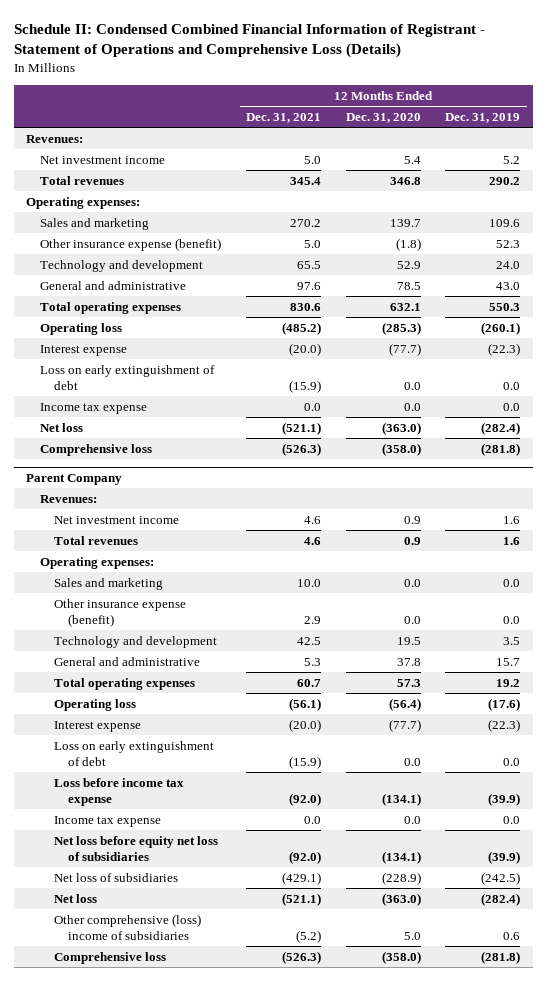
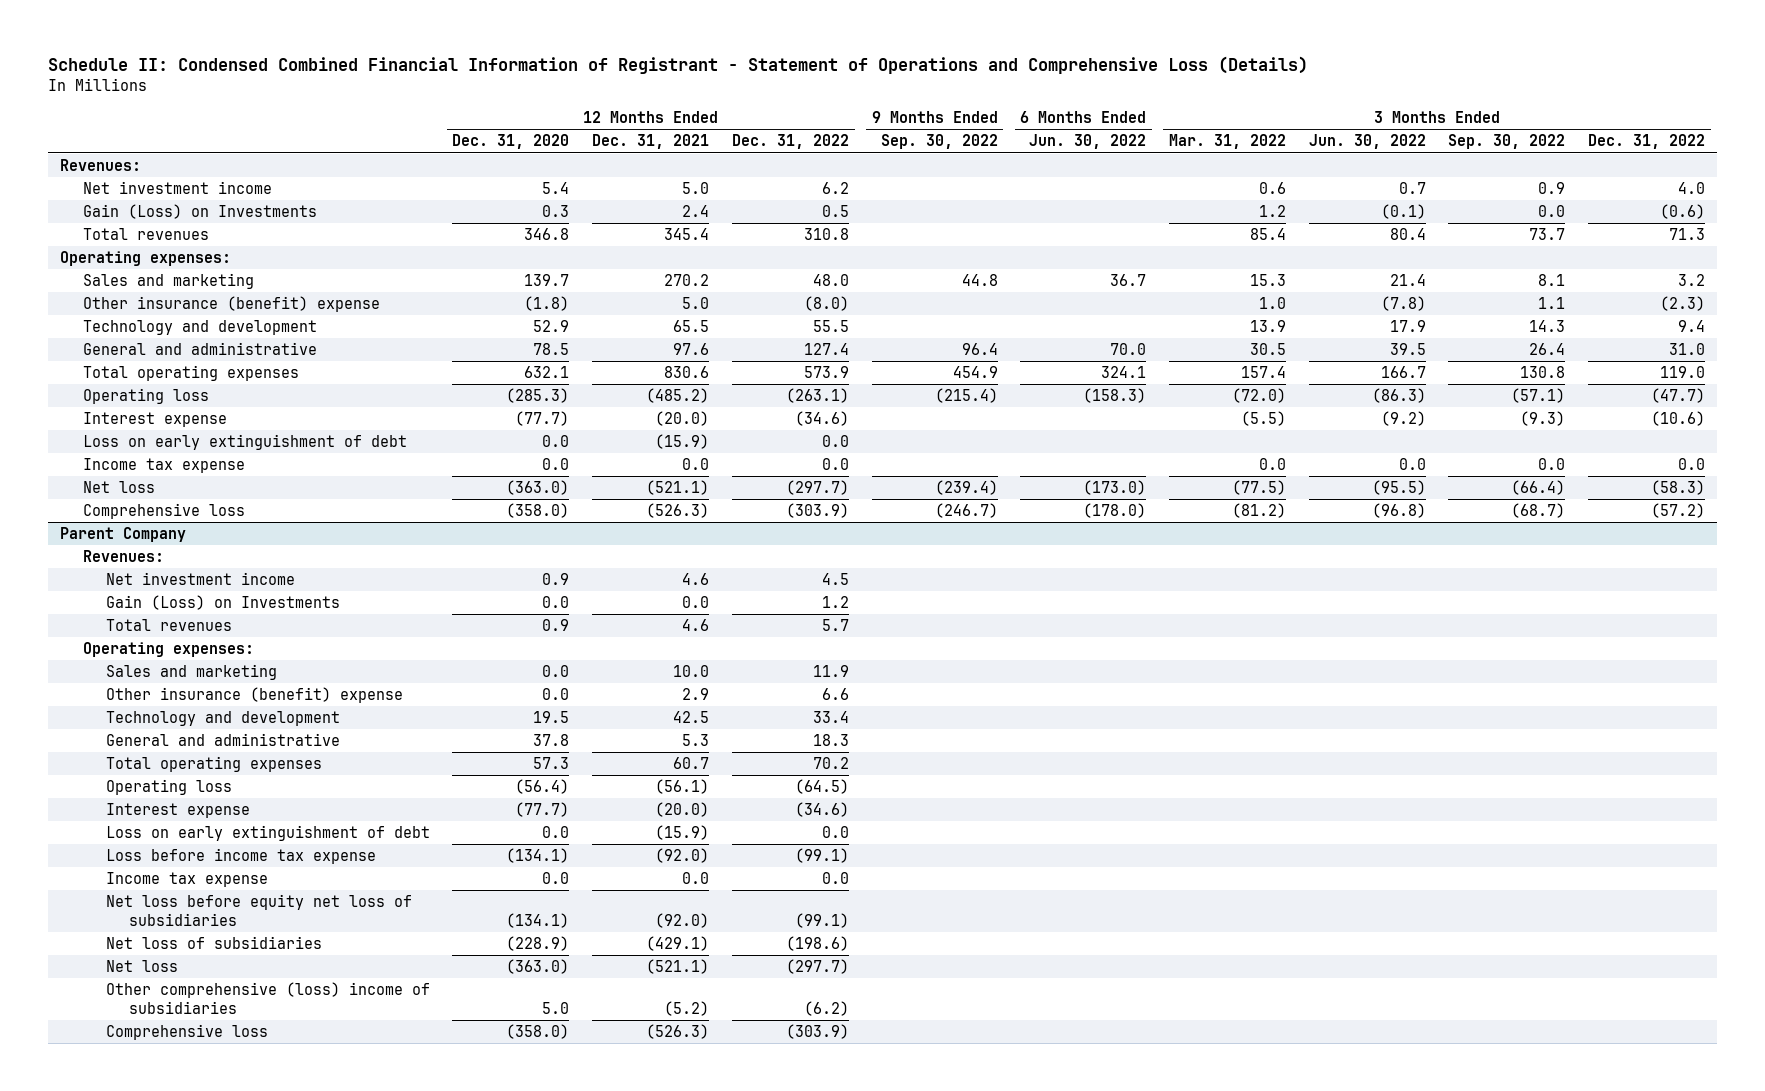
- | 12 Months Ended Dec. 31, 2021 | 12 Months Ended Dec. 31, 2020 | 12 Months Ended Dec. 31, 2019
+ | 12 Months Ended Dec. 31, 2020 | 12 Months Ended Dec. 31, 2021 | 12 Months Ended Dec. 31, 2022 | 9 Months Ended Sep. 30, 2022 | 6 Months Ended Jun. 30, 2022 | 3 Months Ended Mar. 31, 2022 | 3 Months Ended Jun. 30, 2022 | 3 Months Ended Sep. 30, 2022 | 3 Months Ended Dec. 31, 2022
+ Gain (Loss) on Investments | 0.3 | 2.4 | 0.5 | | | 1.2 | (0.1) | 0.0 | (0.6)
- Other insurance expense (benefit) | 5.0 | (1.8) | 52.3
+ Other insurance (benefit) expense | (1.8) | 5.0 | (8.0) | | | 1.0 | (7.8) | 1.1 | (2.3)
@ Parent Company
+ Gain (Loss) on Investments | 0.0 | 0.0 | 1.2 | | | | | |
- Other insurance expense (benefit) | 2.9 | 0.0 | 0.0
+ Other insurance (benefit) expense | 0.0 | 2.9 | 6.6 | | | | | |

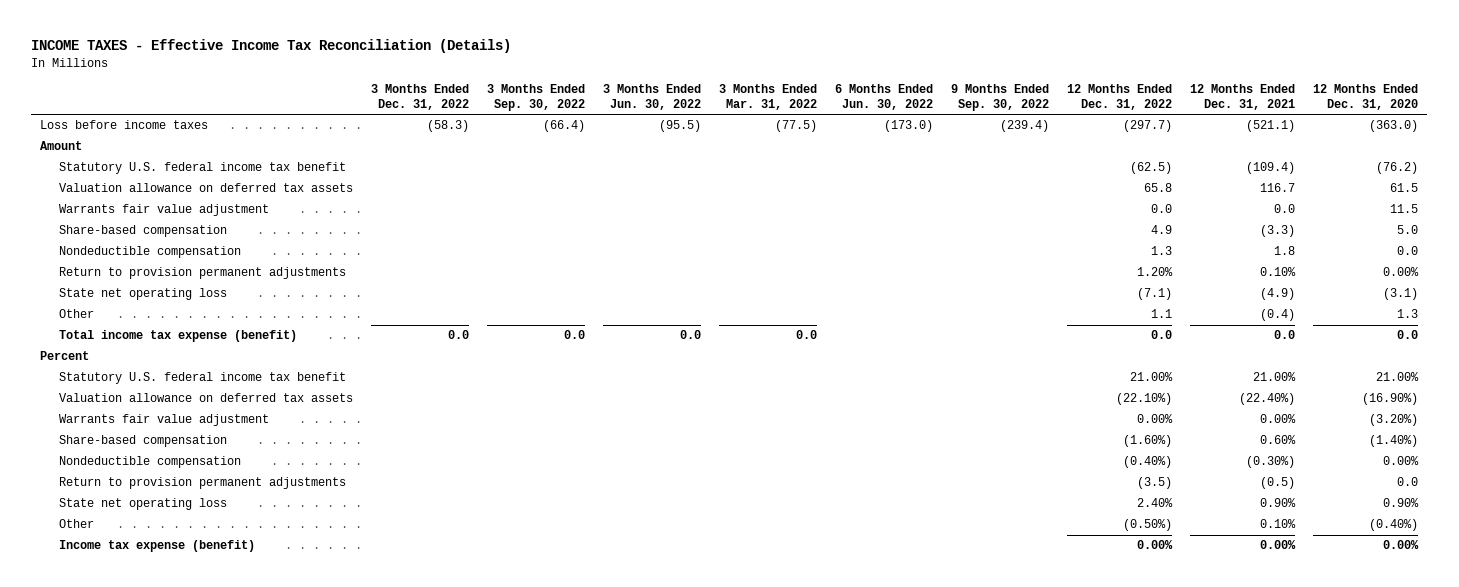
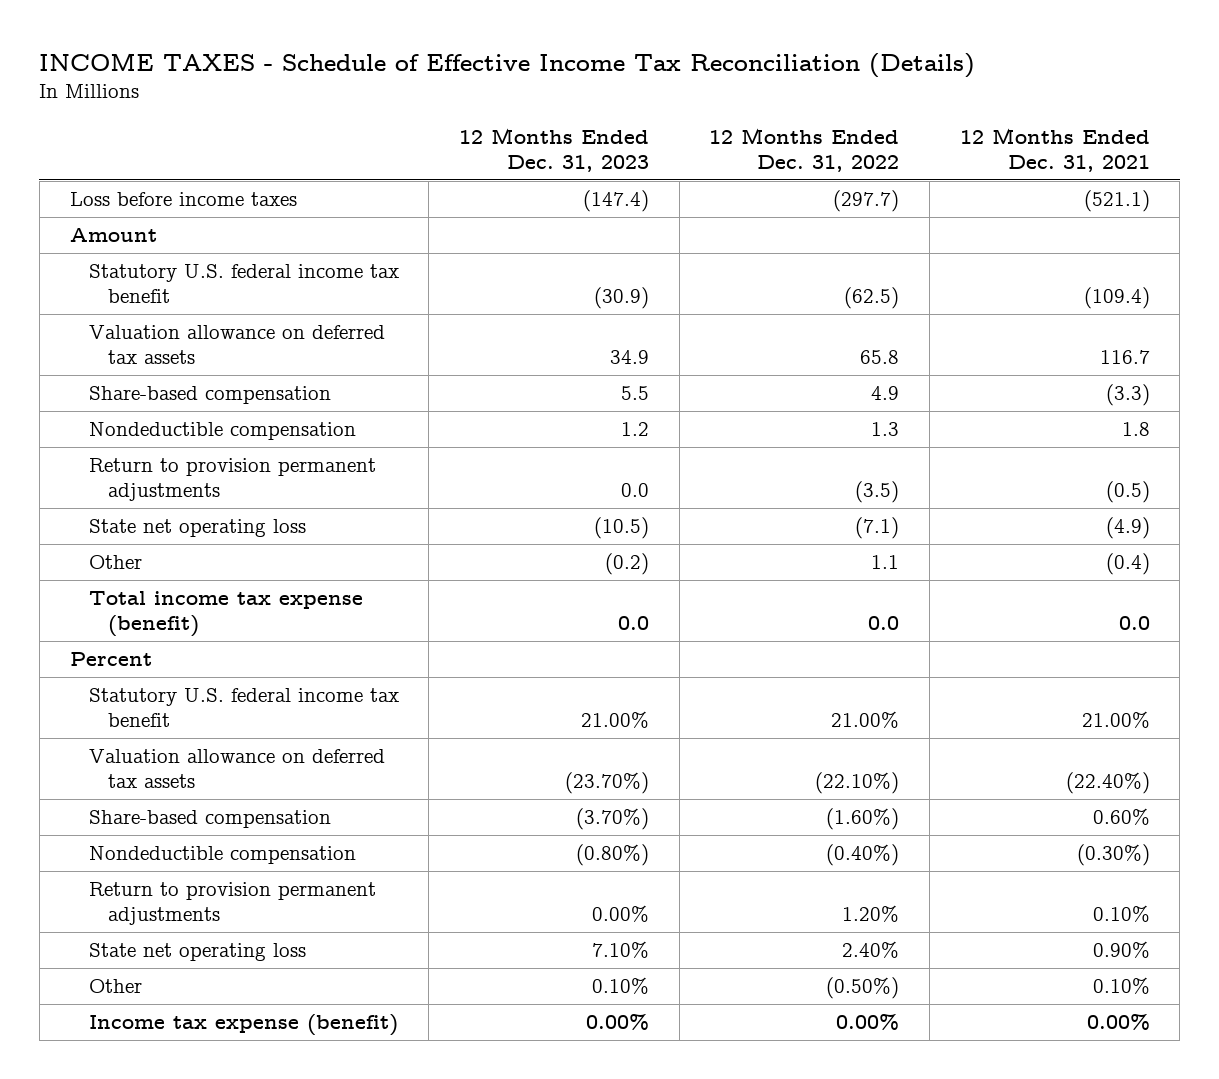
- INCOME TAXES - Effective Income Tax Reconciliation (Details)
+ INCOME TAXES - Schedule of Effective Income Tax Reconciliation (Details)
- | 3 Months Ended Dec. 31, 2022 | 3 Months Ended Sep. 30, 2022 | 3 Months Ended Jun. 30, 2022 | 3 Months Ended Mar. 31, 2022 | 6 Months Ended Jun. 30, 2022 | 9 Months Ended Sep. 30, 2022 | 12 Months Ended Dec. 31, 2022 | 12 Months Ended Dec. 31, 2021 | 12 Months Ended Dec. 31, 2020
+ | 12 Months Ended Dec. 31, 2023 | 12 Months Ended Dec. 31, 2022 | 12 Months Ended Dec. 31, 2021
- Warrants fair value adjustment | | | | | | | 0.0 | 0.0 | 11.5
moved up: Return to provision permanent adjustments | 0.0 | (3.5) | (0.5)
- Warrants fair value adjustment | | | | | | | 0.00% | 0.00% | (3.20%)
moved down: Return to provision permanent adjustments | 0.00% | 1.20% | 0.10%

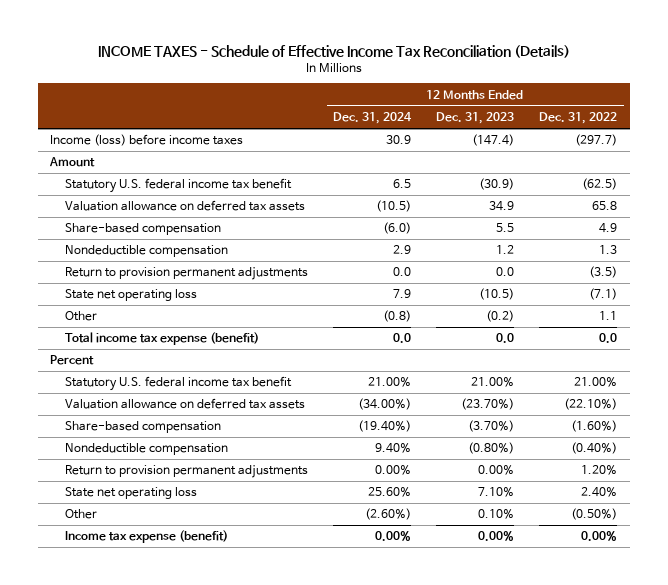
- | 12 Months Ended Dec. 31, 2023 | 12 Months Ended Dec. 31, 2022 | 12 Months Ended Dec. 31, 2021
+ | 12 Months Ended Dec. 31, 2024 | 12 Months Ended Dec. 31, 2023 | 12 Months Ended Dec. 31, 2022
- Loss before income taxes | (147.4) | (297.7) | (521.1)
+ Income (loss) before income taxes | 30.9 | (147.4) | (297.7)

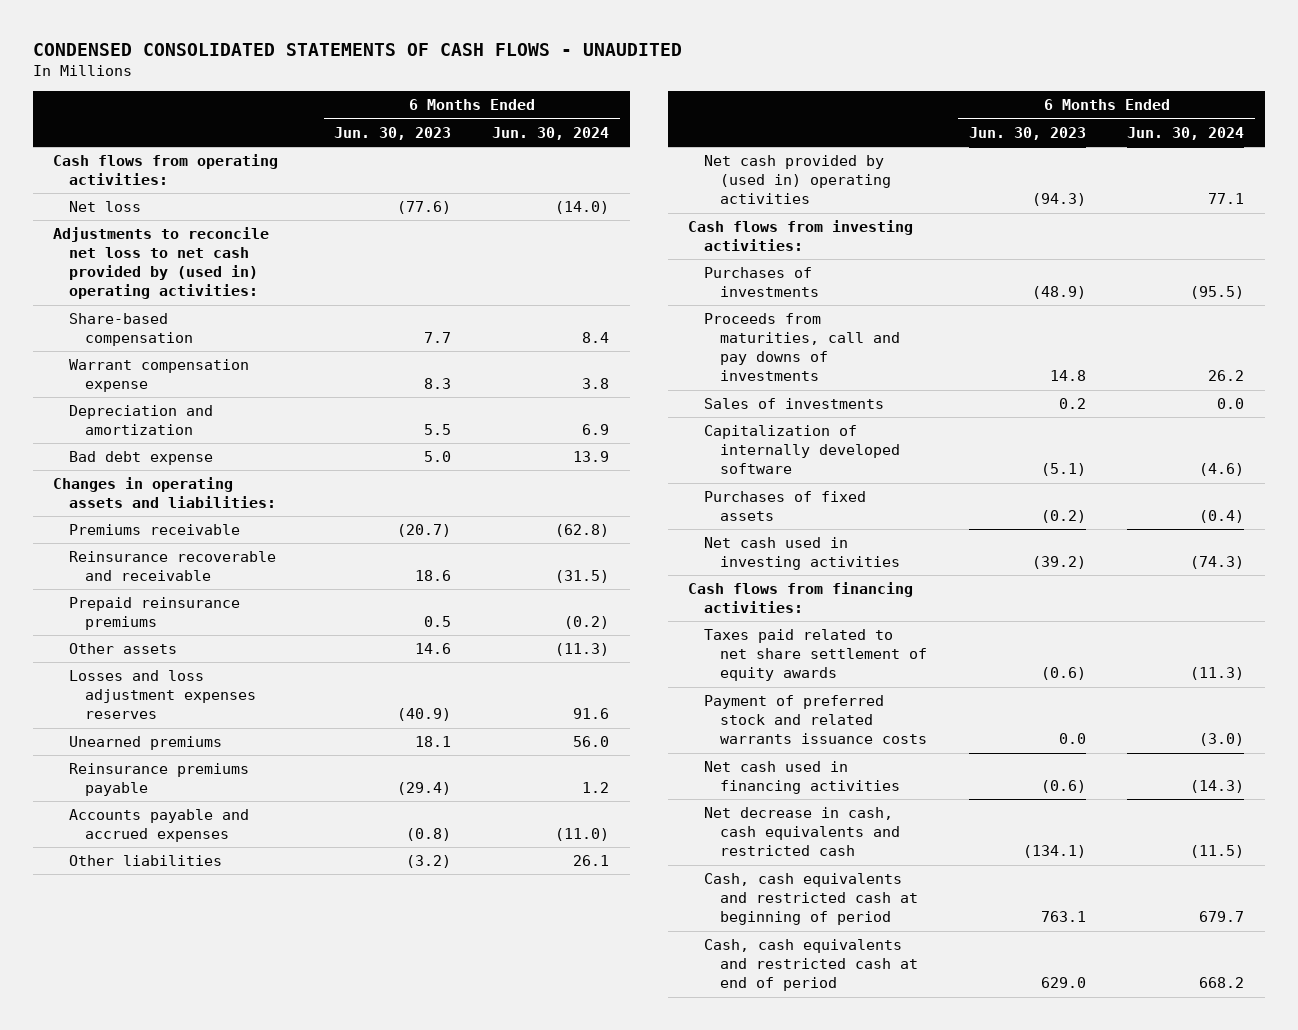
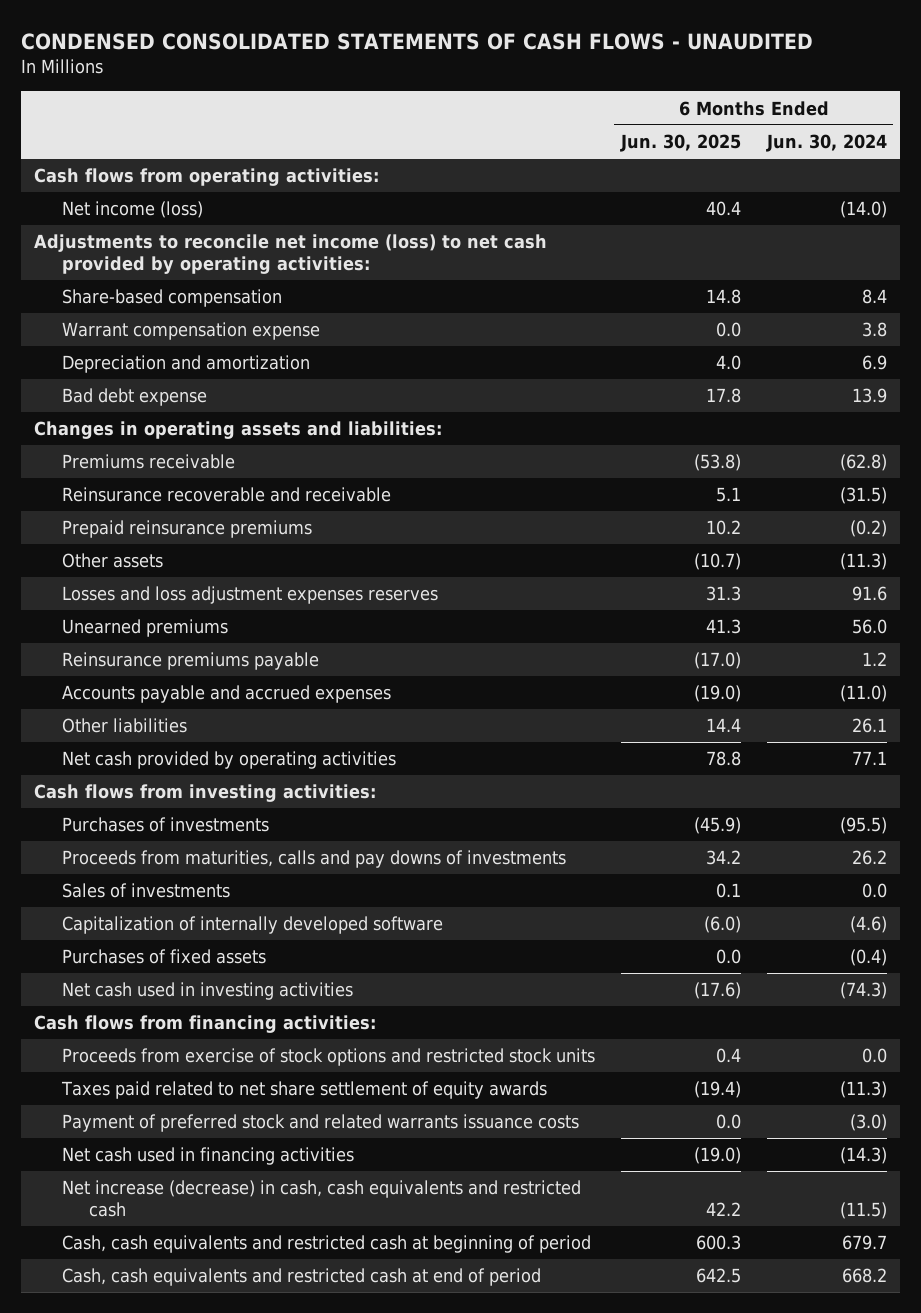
- | 6 Months Ended Jun. 30, 2023 | 6 Months Ended Jun. 30, 2024
+ | 6 Months Ended Jun. 30, 2025 | 6 Months Ended Jun. 30, 2024
- Net loss | (77.6) | (14.0)
- Adjustments to reconcile net loss to net cash provided by (used in) operating activities:
+ Net income (loss) | 40.4 | (14.0)
+ Adjustments to reconcile net income (loss) to net cash provided by operating activities:
- Net cash provided by (used in) operating activities | (94.3) | 77.1
+ Net cash provided by operating activities | 78.8 | 77.1
- Proceeds from maturities, call and pay downs of investments | 14.8 | 26.2
+ Proceeds from maturities, calls and pay downs of investments | 34.2 | 26.2
+ Proceeds from exercise of stock options and restricted stock units | 0.4 | 0.0
- Net decrease in cash, cash equivalents and restricted cash | (134.1) | (11.5)
+ Net increase (decrease) in cash, cash equivalents and restricted cash | 42.2 | (11.5)

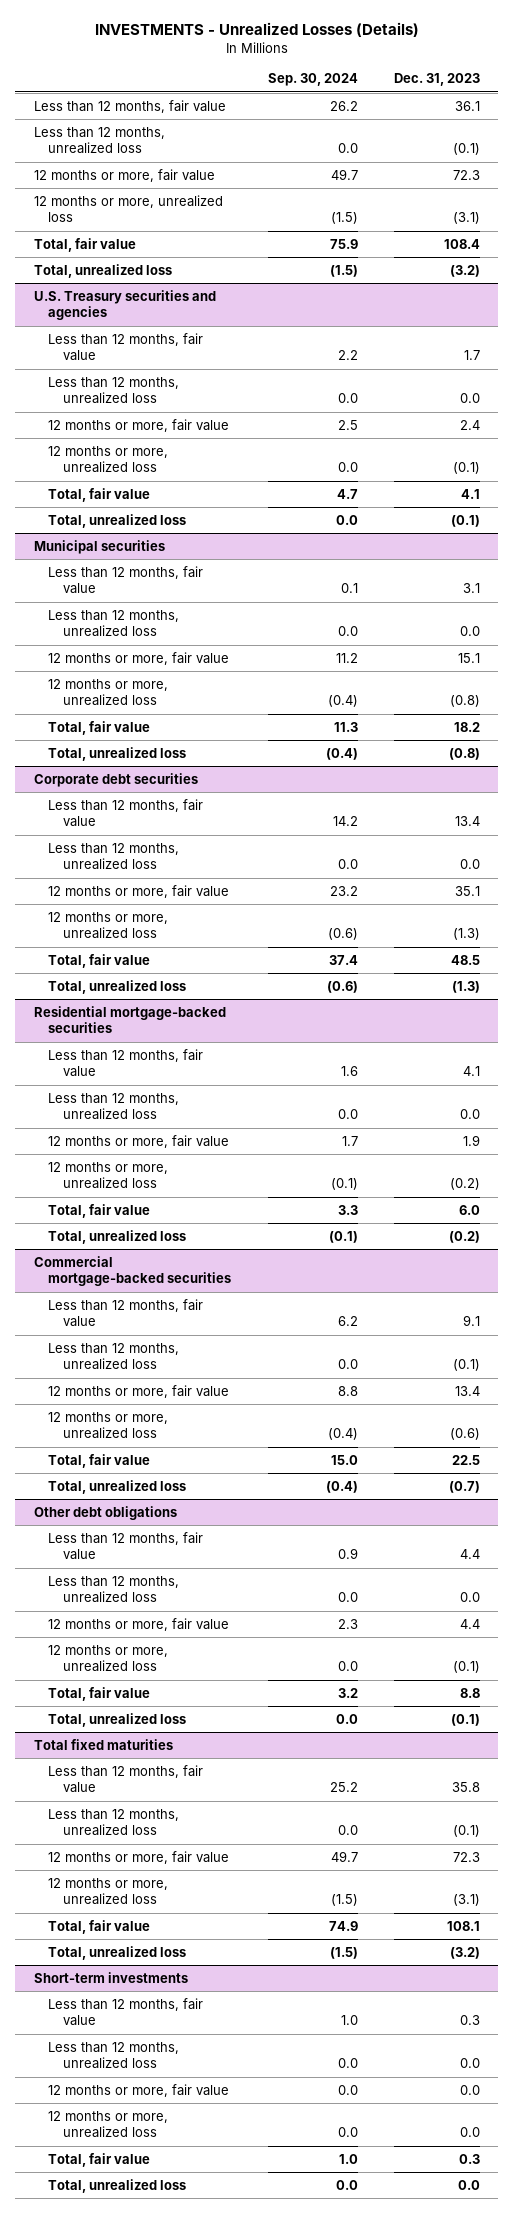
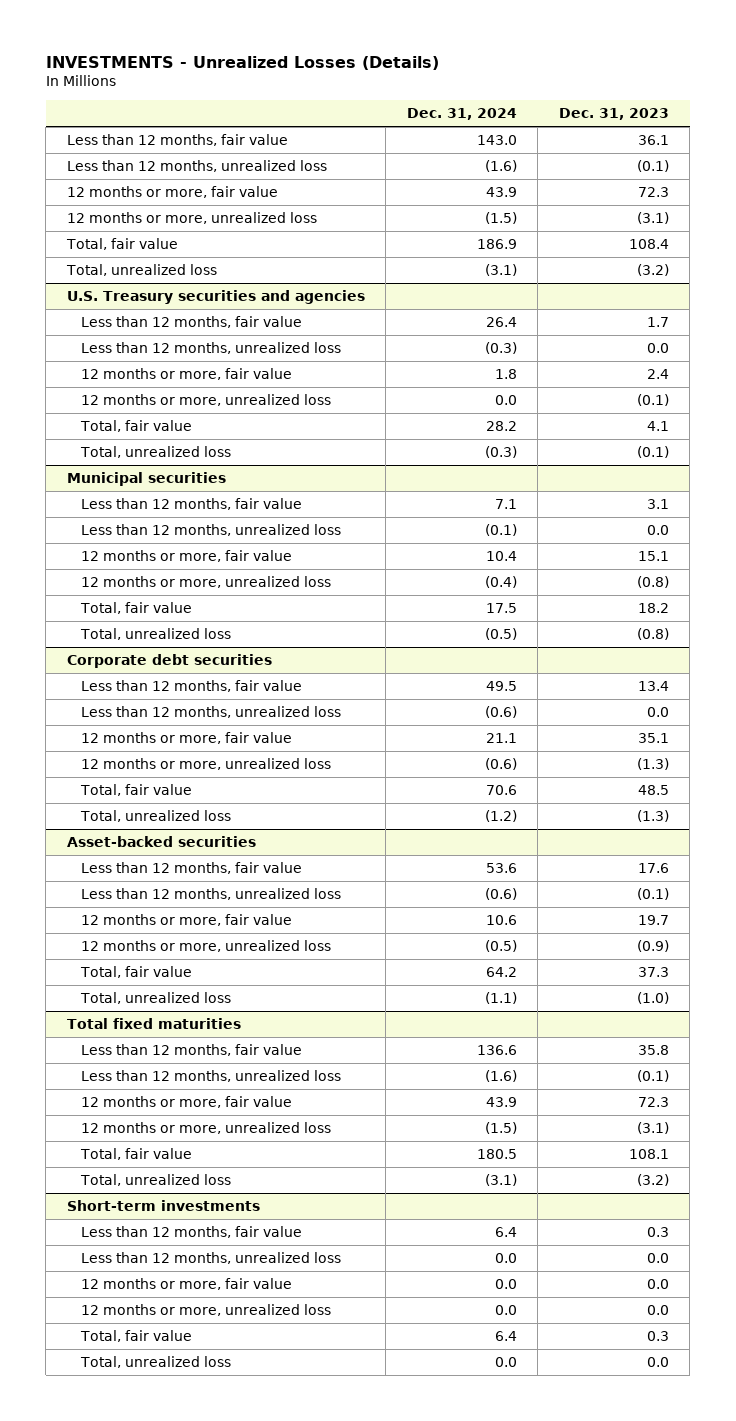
- | Sep. 30, 2024 | Dec. 31, 2023
+ | Dec. 31, 2024 | Dec. 31, 2023
- Residential mortgage-backed securities
- Less than 12 months, fair value | 1.6 | 4.1
- Less than 12 months, unrealized loss | 0.0 | 0.0
- 12 months or more, fair value | 1.7 | 1.9
- 12 months or more, unrealized loss | (0.1) | (0.2)
- Total, fair value | 3.3 | 6.0
- Total, unrealized loss | (0.1) | (0.2)
- Commercial mortgage-backed securities
- Less than 12 months, fair value | 6.2 | 9.1
+ Asset-backed securities
+ Less than 12 months, fair value | 53.6 | 17.6
- 12 months or more, fair value | 8.8 | 13.4
- 12 months or more, unrealized loss | (0.4) | (0.6)
- Total, fair value | 15.0 | 22.5
- Total, unrealized loss | (0.4) | (0.7)
- Other debt obligations
- Less than 12 months, fair value | 0.9 | 4.4
- Less than 12 months, unrealized loss | 0.0 | 0.0
- 12 months or more, fair value | 2.3 | 4.4
- 12 months or more, unrealized loss | 0.0 | (0.1)
- Total, fair value | 3.2 | 8.8
- Total, unrealized loss | 0.0 | (0.1)
+ 12 months or more, fair value | 10.6 | 19.7
+ 12 months or more, unrealized loss | (0.5) | (0.9)
+ Total, fair value | 64.2 | 37.3
+ Total, unrealized loss | (1.1) | (1.0)

